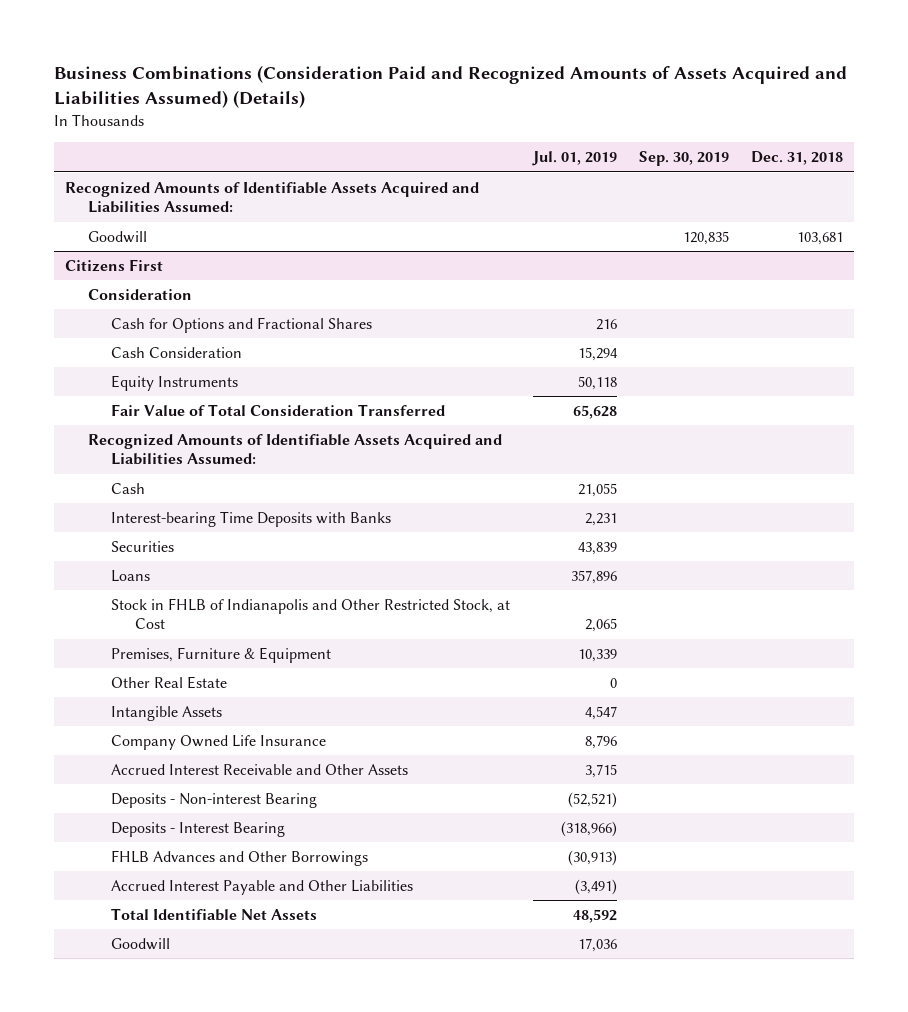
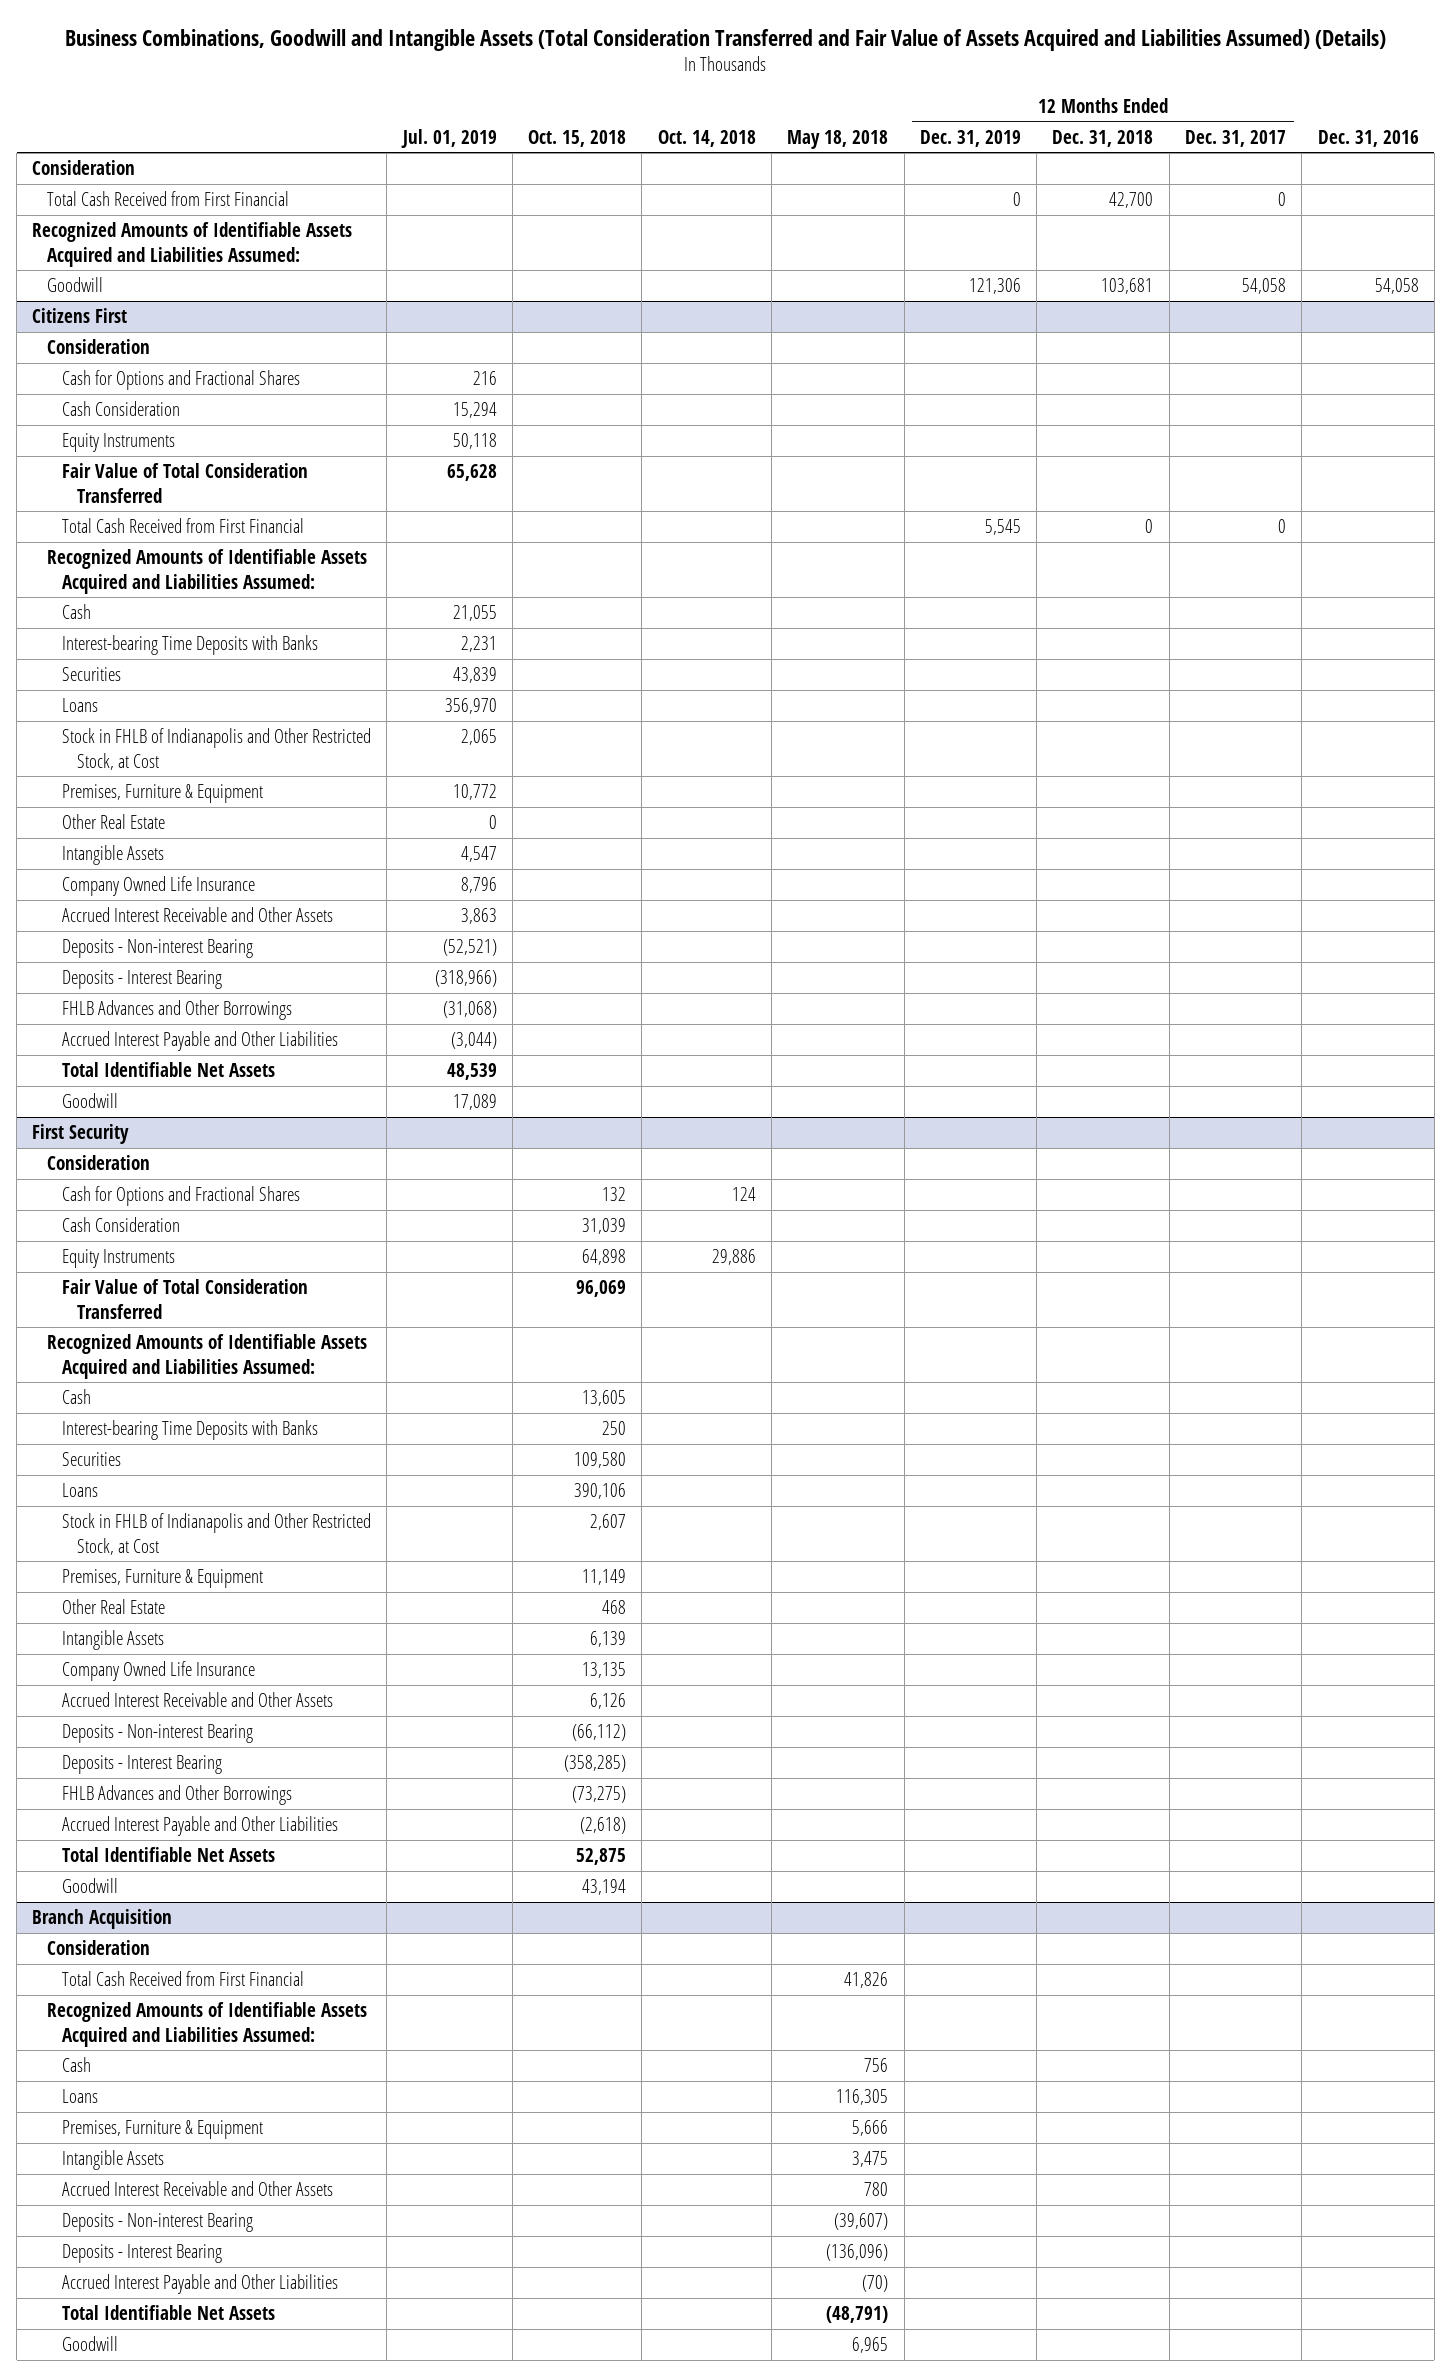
- Business Combinations (Consideration Paid and Recognized Amounts of Assets Acquired and Liabilities Assumed) (Details)
+ Business Combinations, Goodwill and Intangible Assets (Total Consideration Transferred and Fair Value of Assets Acquired and Liabilities Assumed) (Details)
- | Jul. 01, 2019 | Sep. 30, 2019 | Dec. 31, 2018
+ | Jul. 01, 2019 | Oct. 15, 2018 | Oct. 14, 2018 | May 18, 2018 | 12 Months Ended Dec. 31, 2019 | 12 Months Ended Dec. 31, 2018 | 12 Months Ended Dec. 31, 2017 | Dec. 31, 2016
+ Consideration
+ Total Cash Received from First Financial | | | | | 0 | 42,700 | 0 |
@ Citizens First
+ Total Cash Received from First Financial | | | | | 5,545 | 0 | 0 |
- Loans | 357,896 | |
+ Loans | 356,970 | | | | | | |
- Premises, Furniture & Equipment | 10,339 | |
+ Premises, Furniture & Equipment | 10,772 | | | | | | |
- Accrued Interest Receivable and Other Assets | 3,715 | |
+ Accrued Interest Receivable and Other Assets | 3,863 | | | | | | |
- FHLB Advances and Other Borrowings | (30,913) | |
- Accrued Interest Payable and Other Liabilities | (3,491) | |
- Total Identifiable Net Assets | 48,592 | |
- Goodwill | 17,036 | |
+ FHLB Advances and Other Borrowings | (31,068) | | | | | | |
+ Accrued Interest Payable and Other Liabilities | (3,044) | | | | | | |
+ Total Identifiable Net Assets | 48,539 | | | | | | |
+ Goodwill | 17,089 | | | | | | |
+ First Security
+ Consideration
+ Cash for Options and Fractional Shares | | 132 | 124 | | | | |
+ Cash Consideration | | 31,039 | | | | | |
+ Equity Instruments | | 64,898 | 29,886 | | | | |
+ Fair Value of Total Consideration Transferred | | 96,069 | | | | | |
+ Recognized Amounts of Identifiable Assets Acquired and Liabilities Assumed:
+ Cash | | 13,605 | | | | | |
+ Interest-bearing Time Deposits with Banks | | 250 | | | | | |
+ Securities | | 109,580 | | | | | |
+ Loans | | 390,106 | | | | | |
+ Stock in FHLB of Indianapolis and Other Restricted Stock, at Cost | | 2,607 | | | | | |
+ Premises, Furniture & Equipment | | 11,149 | | | | | |
+ Other Real Estate | | 468 | | | | | |
+ Intangible Assets | | 6,139 | | | | | |
+ Company Owned Life Insurance | | 13,135 | | | | | |
+ Accrued Interest Receivable and Other Assets | | 6,126 | | | | | |
+ Deposits - Non-interest Bearing | | (66,112) | | | | | |
+ Deposits - Interest Bearing | | (358,285) | | | | | |
+ FHLB Advances and Other Borrowings | | (73,275) | | | | | |
+ Accrued Interest Payable and Other Liabilities | | (2,618) | | | | | |
+ Total Identifiable Net Assets | | 52,875 | | | | | |
+ Goodwill | | 43,194 | | | | | |
+ Branch Acquisition
+ Consideration
+ Total Cash Received from First Financial | | | | 41,826 | | | |
+ Recognized Amounts of Identifiable Assets Acquired and Liabilities Assumed:
+ Cash | | | | 756 | | | |
+ Loans | | | | 116,305 | | | |
+ Premises, Furniture & Equipment | | | | 5,666 | | | |
+ Intangible Assets | | | | 3,475 | | | |
+ Accrued Interest Receivable and Other Assets | | | | 780 | | | |
+ Deposits - Non-interest Bearing | | | | (39,607) | | | |
+ Deposits - Interest Bearing | | | | (136,096) | | | |
+ Accrued Interest Payable and Other Liabilities | | | | (70) | | | |
+ Total Identifiable Net Assets | | | | (48,791) | | | |
+ Goodwill | | | | 6,965 | | | |

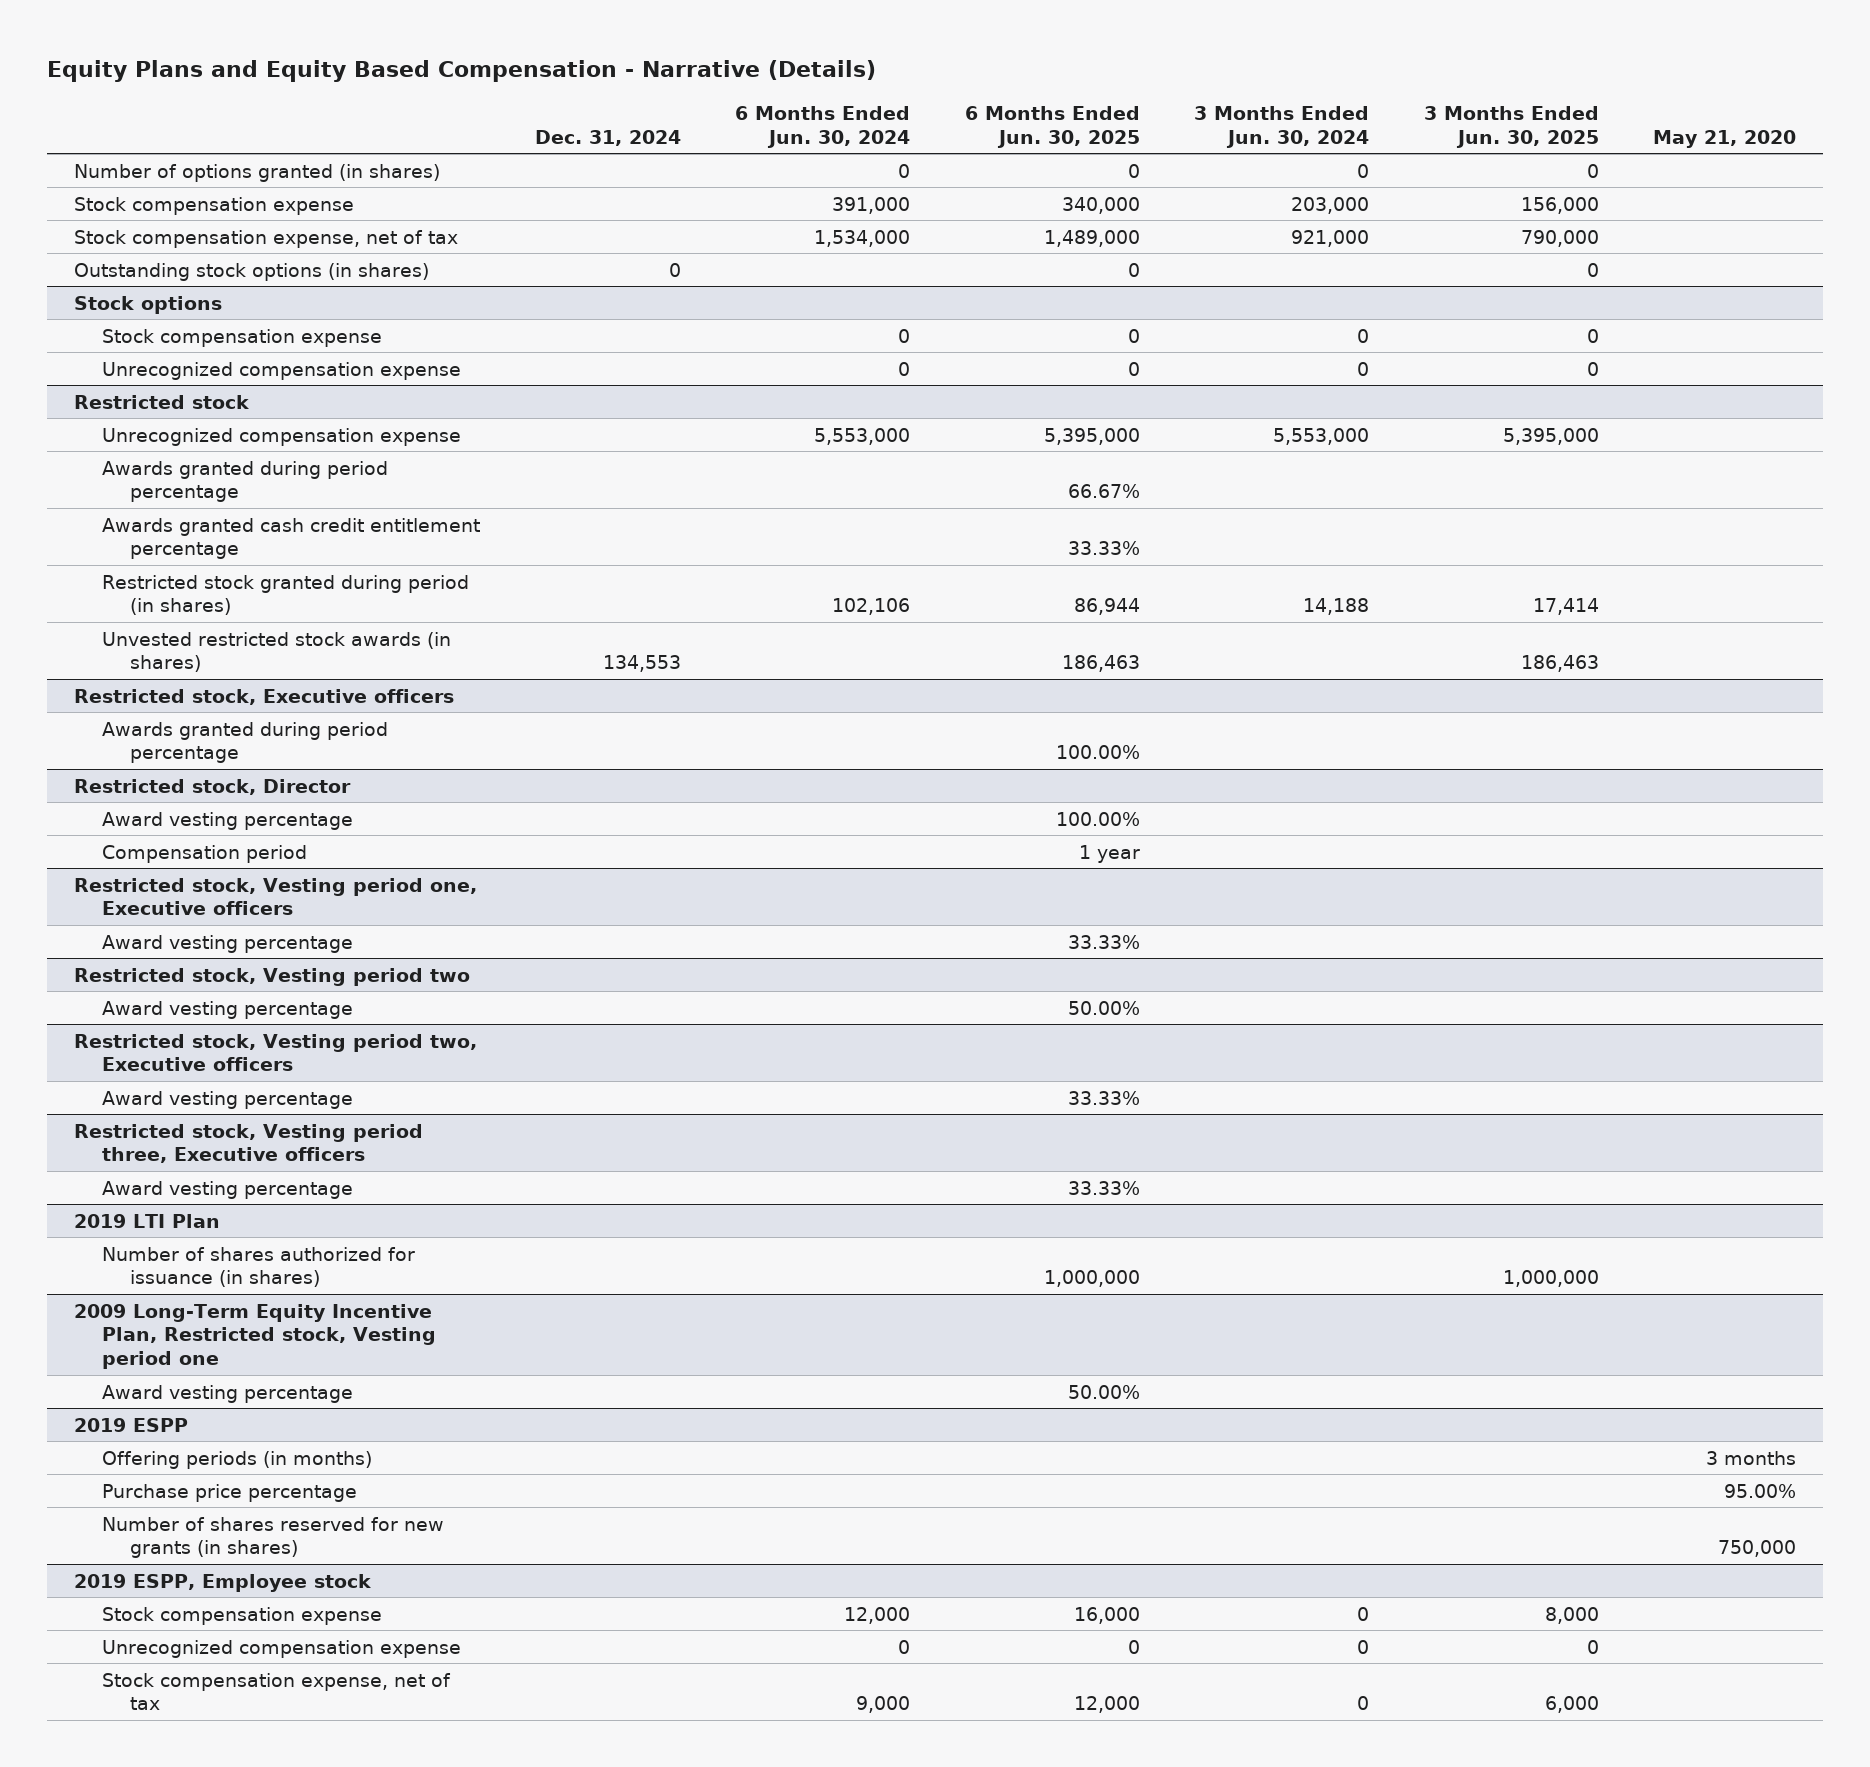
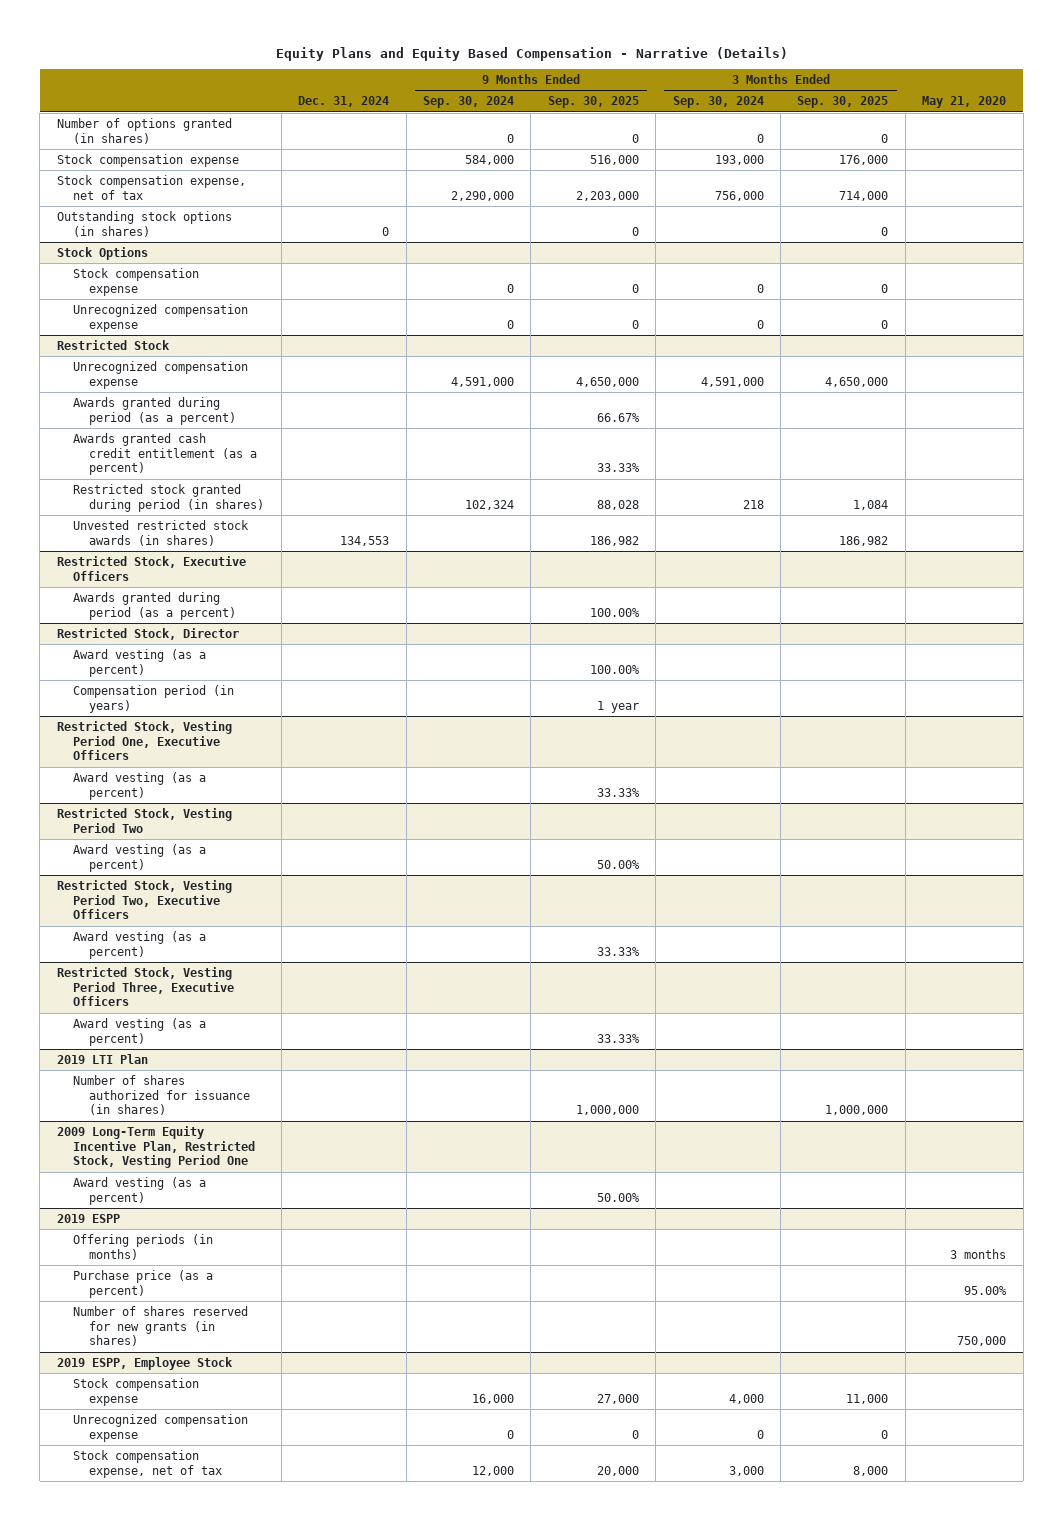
- | Dec. 31, 2024 | 6 Months Ended Jun. 30, 2024 | 6 Months Ended Jun. 30, 2025 | 3 Months Ended Jun. 30, 2024 | 3 Months Ended Jun. 30, 2025 | May 21, 2020
+ | Dec. 31, 2024 | 9 Months Ended Sep. 30, 2024 | 9 Months Ended Sep. 30, 2025 | 3 Months Ended Sep. 30, 2024 | 3 Months Ended Sep. 30, 2025 | May 21, 2020
- Stock options
+ Stock Options
- Restricted stock
+ Restricted Stock
- Awards granted during period percentage | | | 66.67% | | |
- Awards granted cash credit entitlement percentage | | | 33.33% | | |
+ Awards granted during period (as a percent) | | | 66.67% | | |
+ Awards granted cash credit entitlement (as a percent) | | | 33.33% | | |
- Restricted stock, Executive officers
- Awards granted during period percentage | | | 100.00% | | |
- Restricted stock, Director
- Award vesting percentage | | | 100.00% | | |
- Compensation period | | | 1 year | | |
- Restricted stock, Vesting period one, Executive officers
- Award vesting percentage | | | 33.33% | | |
- Restricted stock, Vesting period two
- Award vesting percentage | | | 50.00% | | |
- Restricted stock, Vesting period two, Executive officers
- Award vesting percentage | | | 33.33% | | |
- Restricted stock, Vesting period three, Executive officers
- Award vesting percentage | | | 33.33% | | |
+ Restricted Stock, Executive Officers
+ Awards granted during period (as a percent) | | | 100.00% | | |
+ Restricted Stock, Director
+ Award vesting (as a percent) | | | 100.00% | | |
+ Compensation period (in years) | | | 1 year | | |
+ Restricted Stock, Vesting Period One, Executive Officers
+ Award vesting (as a percent) | | | 33.33% | | |
+ Restricted Stock, Vesting Period Two
+ Award vesting (as a percent) | | | 50.00% | | |
+ Restricted Stock, Vesting Period Two, Executive Officers
+ Award vesting (as a percent) | | | 33.33% | | |
+ Restricted Stock, Vesting Period Three, Executive Officers
+ Award vesting (as a percent) | | | 33.33% | | |
- 2009 Long-Term Equity Incentive Plan, Restricted stock, Vesting period one
- Award vesting percentage | | | 50.00% | | |
+ 2009 Long-Term Equity Incentive Plan, Restricted Stock, Vesting Period One
+ Award vesting (as a percent) | | | 50.00% | | |
@ 2019 ESPP
- Purchase price percentage | | | | | | 95.00%
+ Purchase price (as a percent) | | | | | | 95.00%
- 2019 ESPP, Employee stock
+ 2019 ESPP, Employee Stock

